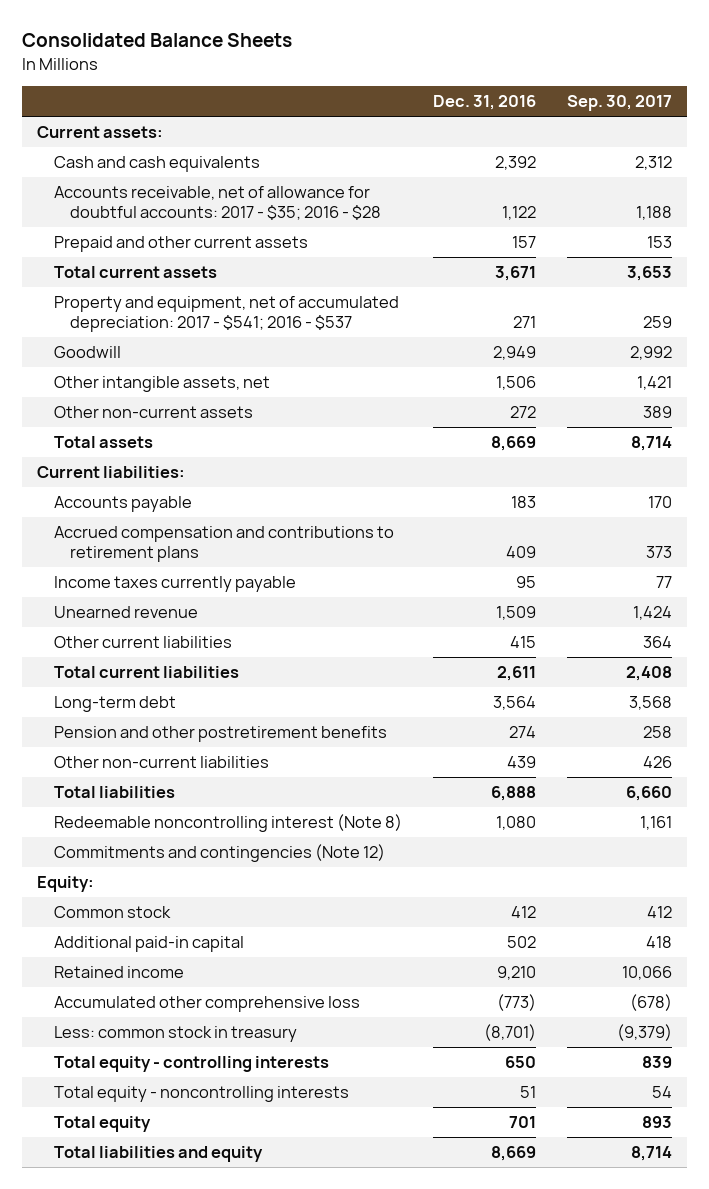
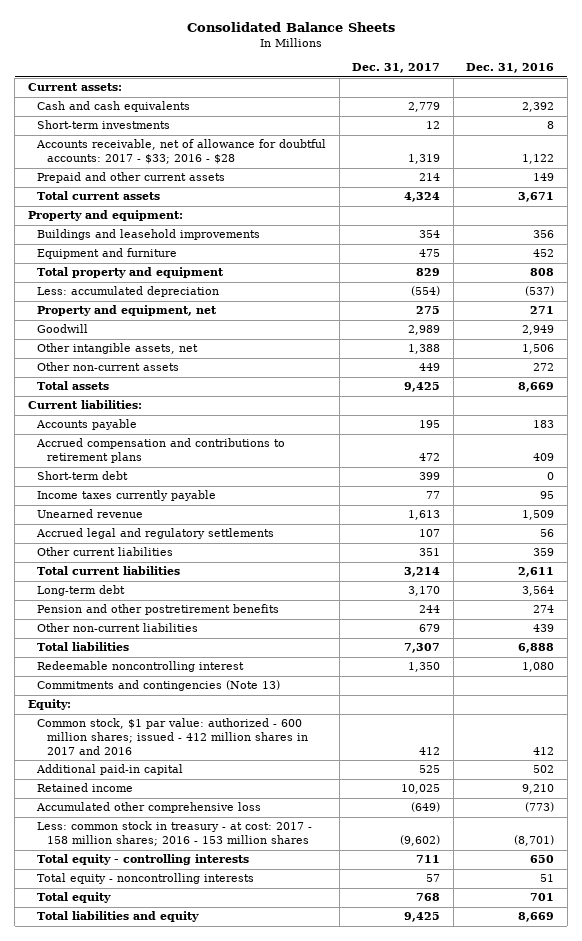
- | Dec. 31, 2016 | Sep. 30, 2017
+ | Dec. 31, 2017 | Dec. 31, 2016
- Accounts receivable, net of allowance for doubtful accounts: 2017 - $35; 2016 - $28 | 1,122 | 1,188
- Prepaid and other current assets | 157 | 153
+ Short-term investments | 12 | 8
+ Accounts receivable, net of allowance for doubtful accounts: 2017 - $33; 2016 - $28 | 1,319 | 1,122
+ Prepaid and other current assets | 214 | 149
- Property and equipment, net of accumulated depreciation: 2017 - $541; 2016 - $537 | 271 | 259
+ Property and equipment:
+ Buildings and leasehold improvements | 354 | 356
+ Equipment and furniture | 475 | 452
+ Total property and equipment | 829 | 808
+ Less: accumulated depreciation | (554) | (537)
+ Property and equipment, net | 275 | 271
+ Short-term debt | 399 | 0
- Other current liabilities | 415 | 364
+ Accrued legal and regulatory settlements | 107 | 56
+ Other current liabilities | 351 | 359
- Redeemable noncontrolling interest (Note 8) | 1,080 | 1,161
- Commitments and contingencies (Note 12)
+ Redeemable noncontrolling interest | 1,350 | 1,080
+ Commitments and contingencies (Note 13)
- Common stock | 412 | 412
+ Common stock, $1 par value: authorized - 600 million shares; issued - 412 million shares in 2017 and 2016 | 412 | 412
- Less: common stock in treasury | (8,701) | (9,379)
+ Less: common stock in treasury - at cost: 2017 - 158 million shares; 2016 - 153 million shares | (9,602) | (8,701)

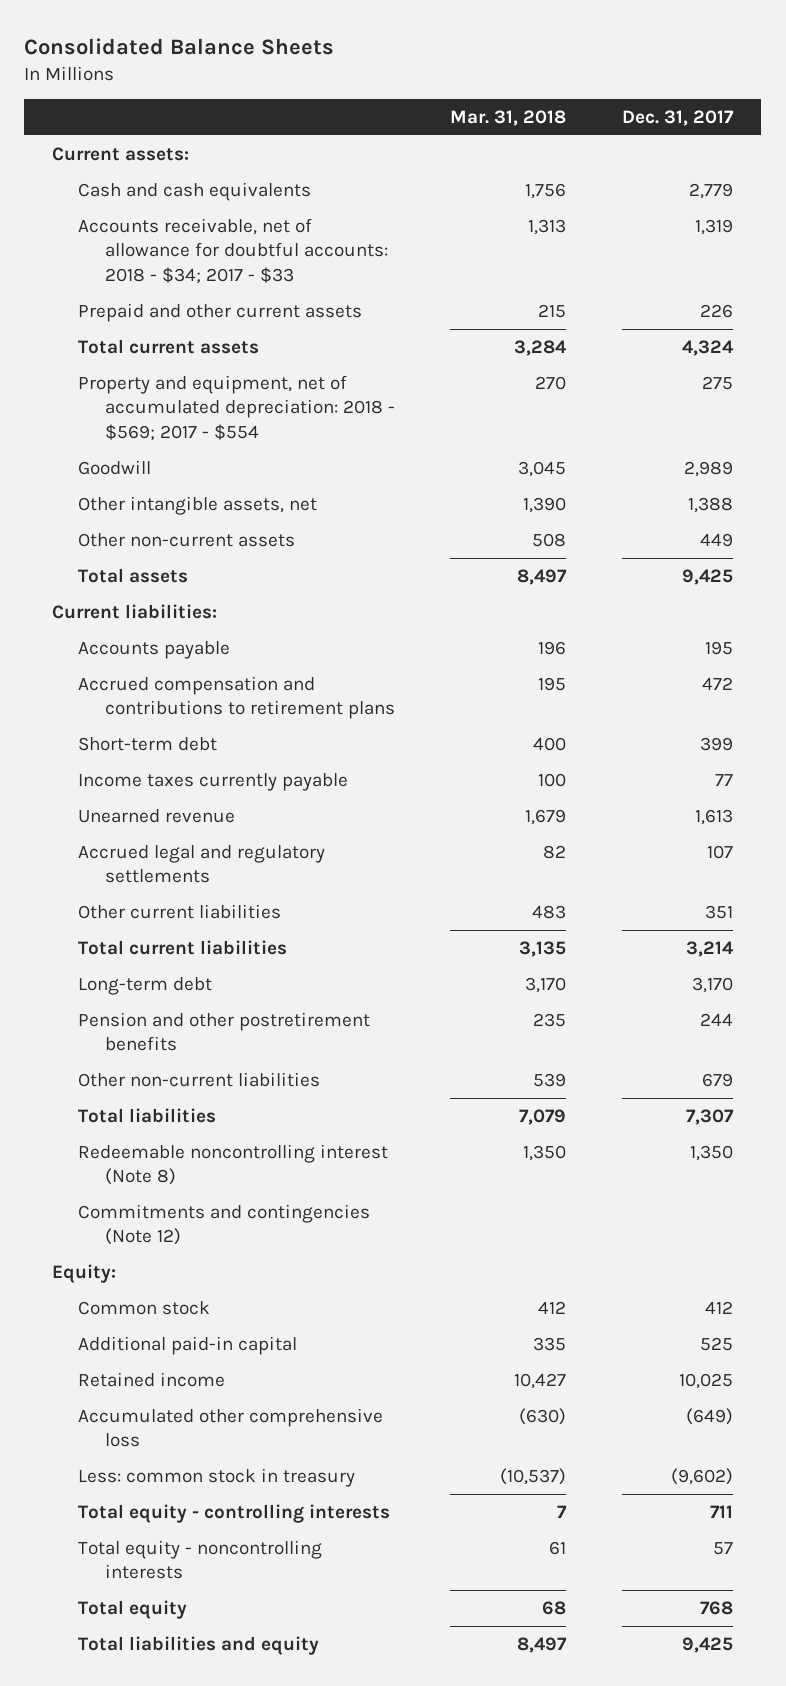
- | Dec. 31, 2017 | Dec. 31, 2016
+ | Mar. 31, 2018 | Dec. 31, 2017
- Short-term investments | 12 | 8
- Accounts receivable, net of allowance for doubtful accounts: 2017 - $33; 2016 - $28 | 1,319 | 1,122
- Prepaid and other current assets | 214 | 149
+ Accounts receivable, net of allowance for doubtful accounts: 2018 - $34; 2017 - $33 | 1,313 | 1,319
+ Prepaid and other current assets | 215 | 226
- Property and equipment:
- Buildings and leasehold improvements | 354 | 356
- Equipment and furniture | 475 | 452
- Total property and equipment | 829 | 808
- Less: accumulated depreciation | (554) | (537)
- Property and equipment, net | 275 | 271
+ Property and equipment, net of accumulated depreciation: 2018 - $569; 2017 - $554 | 270 | 275
- Redeemable noncontrolling interest | 1,350 | 1,080
- Commitments and contingencies (Note 13)
+ Redeemable noncontrolling interest (Note 8) | 1,350 | 1,350
+ Commitments and contingencies (Note 12)
- Common stock, $1 par value: authorized - 600 million shares; issued - 412 million shares in 2017 and 2016 | 412 | 412
+ Common stock | 412 | 412
- Less: common stock in treasury - at cost: 2017 - 158 million shares; 2016 - 153 million shares | (9,602) | (8,701)
+ Less: common stock in treasury | (10,537) | (9,602)

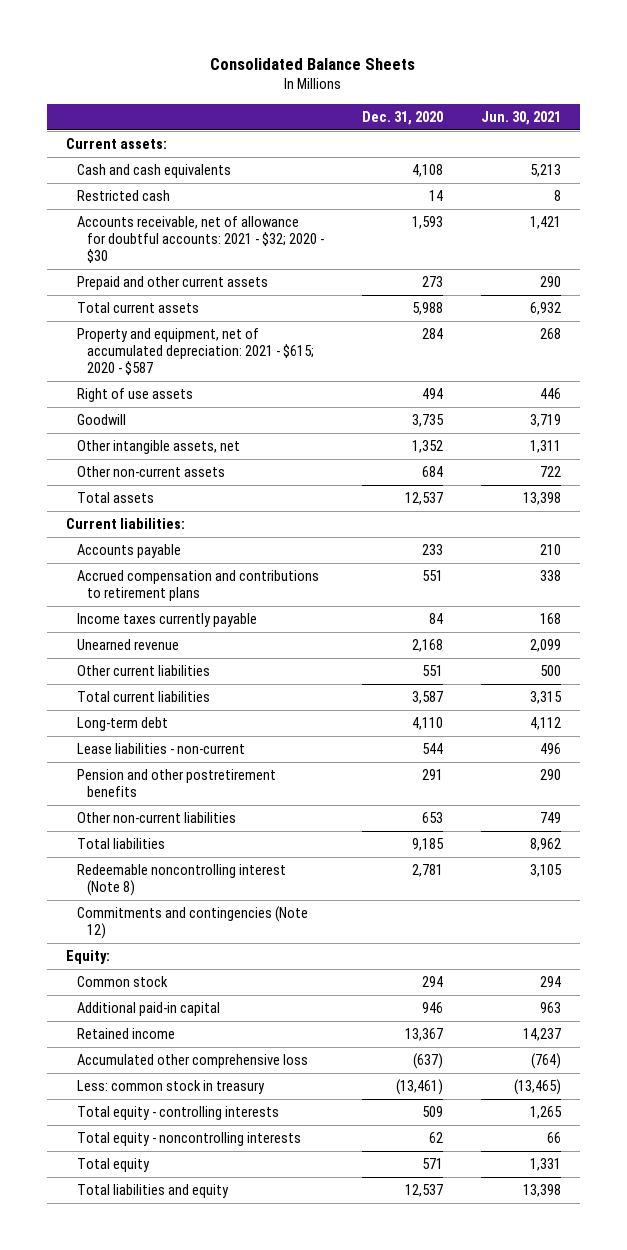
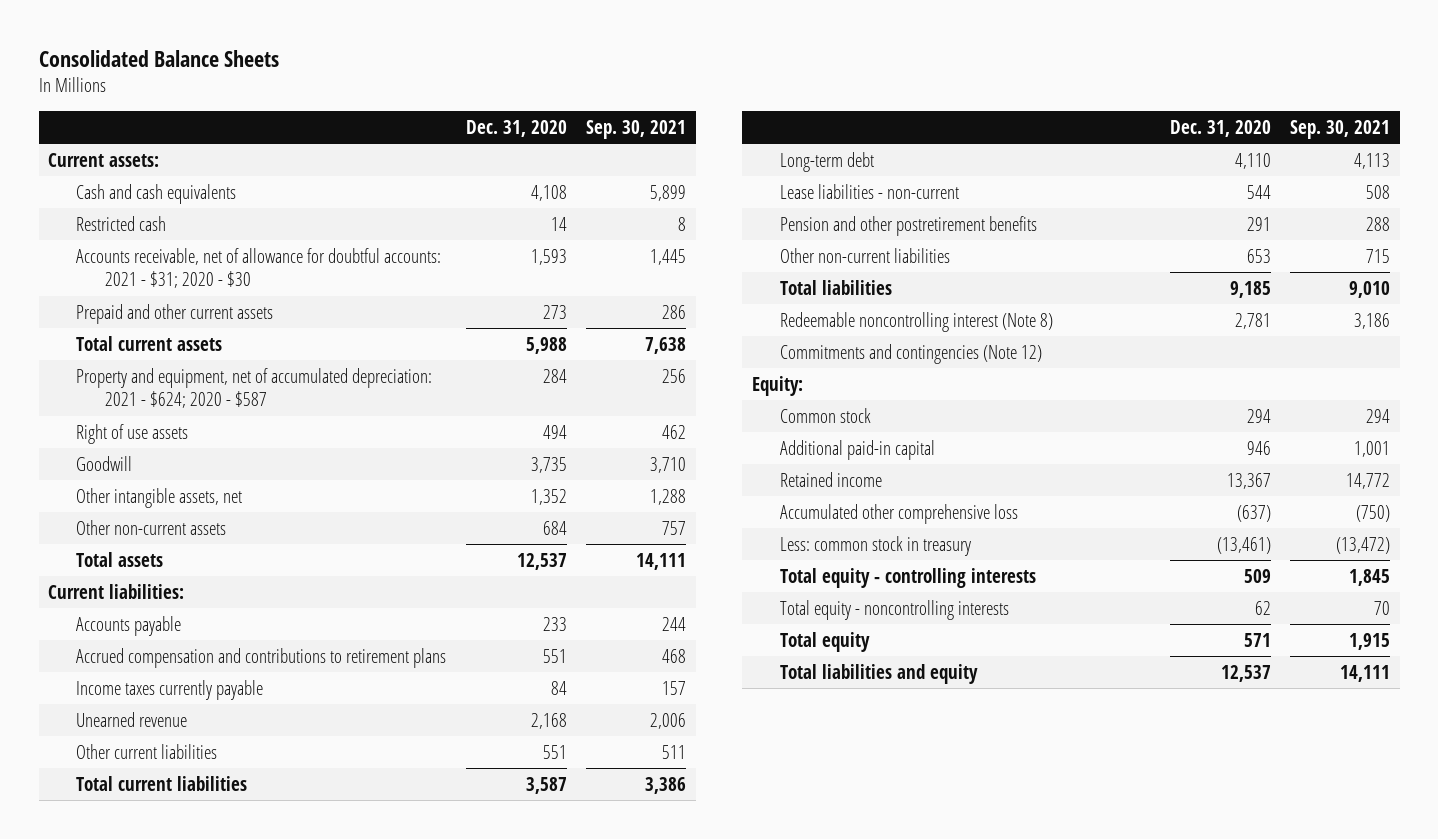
- | Dec. 31, 2020 | Jun. 30, 2021
+ | Dec. 31, 2020 | Sep. 30, 2021
- Accounts receivable, net of allowance for doubtful accounts: 2021 - $32; 2020 - $30 | 1,593 | 1,421
+ Accounts receivable, net of allowance for doubtful accounts: 2021 - $31; 2020 - $30 | 1,593 | 1,445
- Property and equipment, net of accumulated depreciation: 2021 - $615; 2020 - $587 | 284 | 268
+ Property and equipment, net of accumulated depreciation: 2021 - $624; 2020 - $587 | 284 | 256

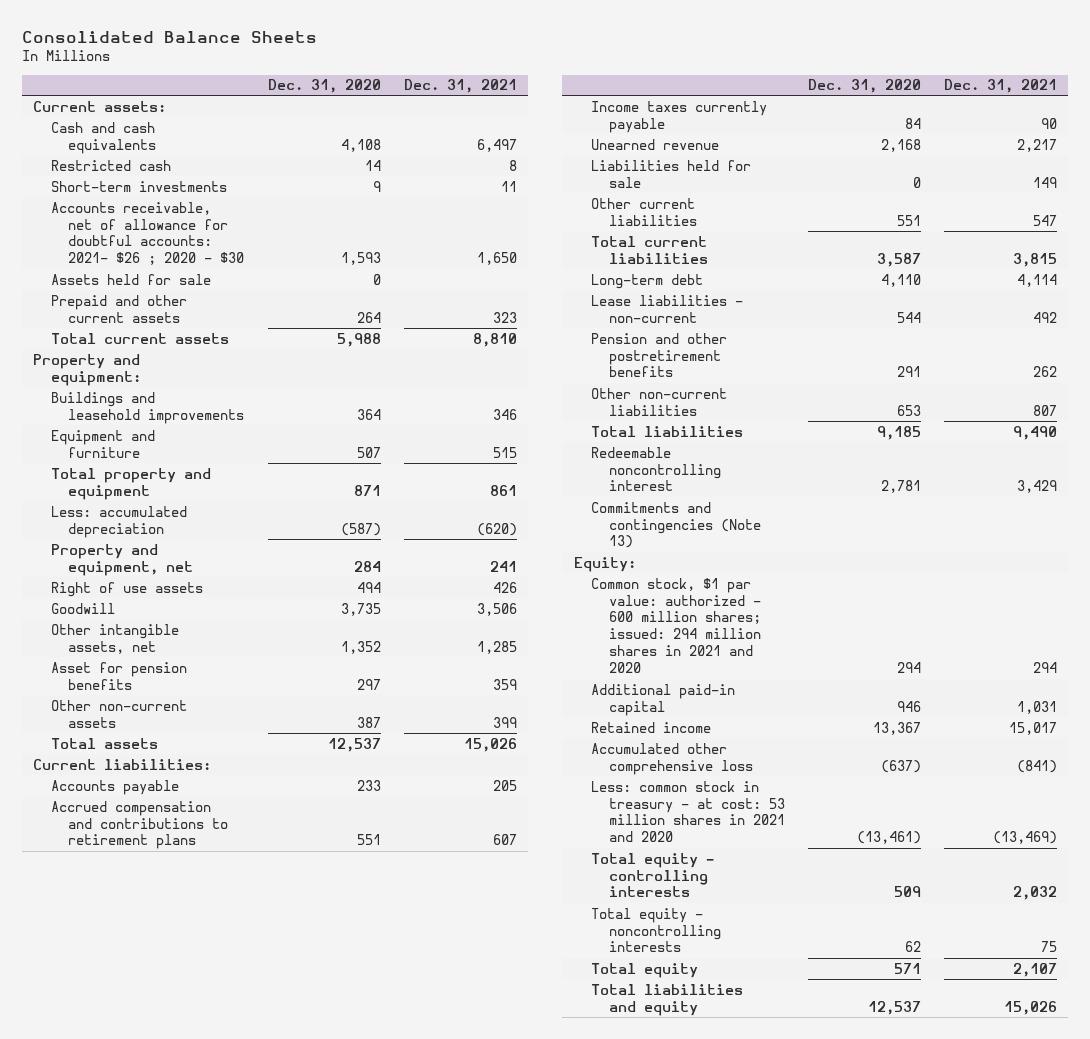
- | Dec. 31, 2020 | Sep. 30, 2021
+ | Dec. 31, 2020 | Dec. 31, 2021
- Accounts receivable, net of allowance for doubtful accounts: 2021 - $31; 2020 - $30 | 1,593 | 1,445
- Prepaid and other current assets | 273 | 286
+ Short-term investments | 9 | 11
+ Accounts receivable, net of allowance for doubtful accounts: 2021- $26 ; 2020 - $30 | 1,593 | 1,650
+ Assets held for sale | 0 |
+ Prepaid and other current assets | 264 | 323
- Property and equipment, net of accumulated depreciation: 2021 - $624; 2020 - $587 | 284 | 256
+ Property and equipment:
+ Buildings and leasehold improvements | 364 | 346
+ Equipment and furniture | 507 | 515
+ Total property and equipment | 871 | 861
+ Less: accumulated depreciation | (587) | (620)
+ Property and equipment, net | 284 | 241
- Other non-current assets | 684 | 757
+ Asset for pension benefits | 297 | 359
+ Other non-current assets | 387 | 399
+ Liabilities held for sale | 0 | 149
- Redeemable noncontrolling interest (Note 8) | 2,781 | 3,186
- Commitments and contingencies (Note 12)
+ Redeemable noncontrolling interest | 2,781 | 3,429
+ Commitments and contingencies (Note 13)
- Common stock | 294 | 294
+ Common stock, $1 par value: authorized - 600 million shares; issued: 294 million shares in 2021 and 2020 | 294 | 294
- Less: common stock in treasury | (13,461) | (13,472)
+ Less: common stock in treasury - at cost: 53 million shares in 2021 and 2020 | (13,461) | (13,469)

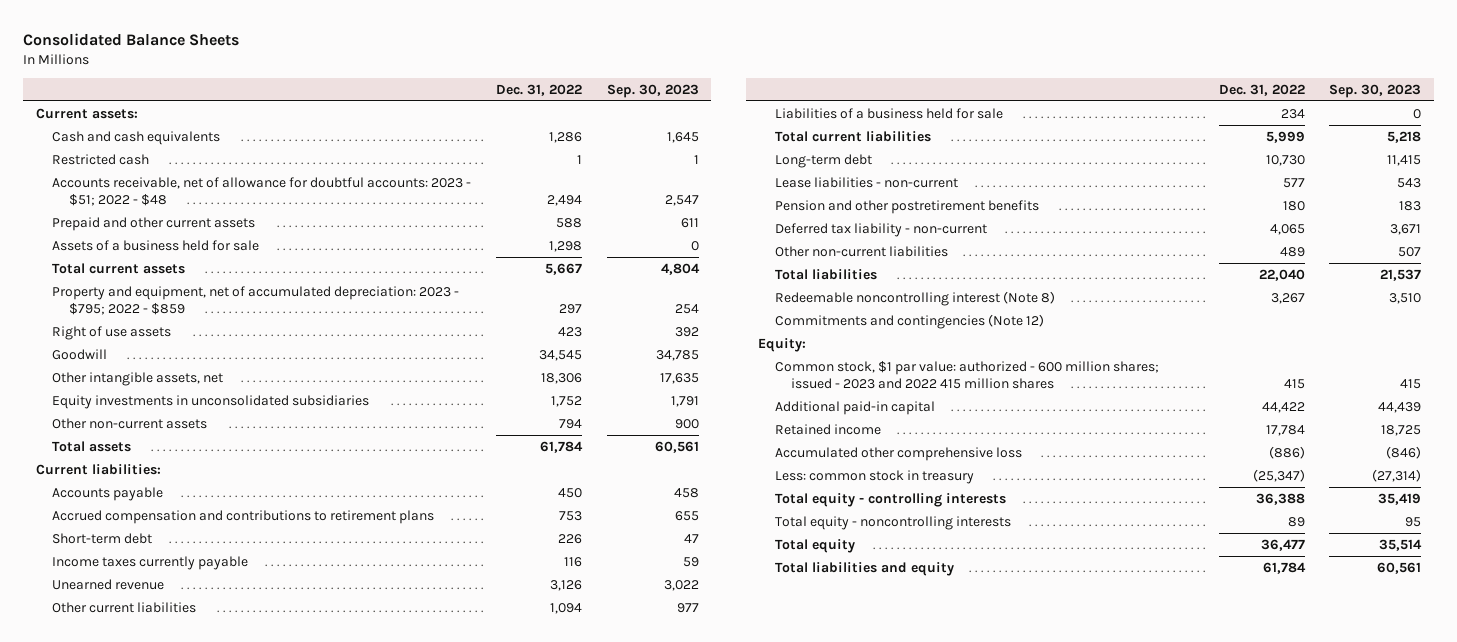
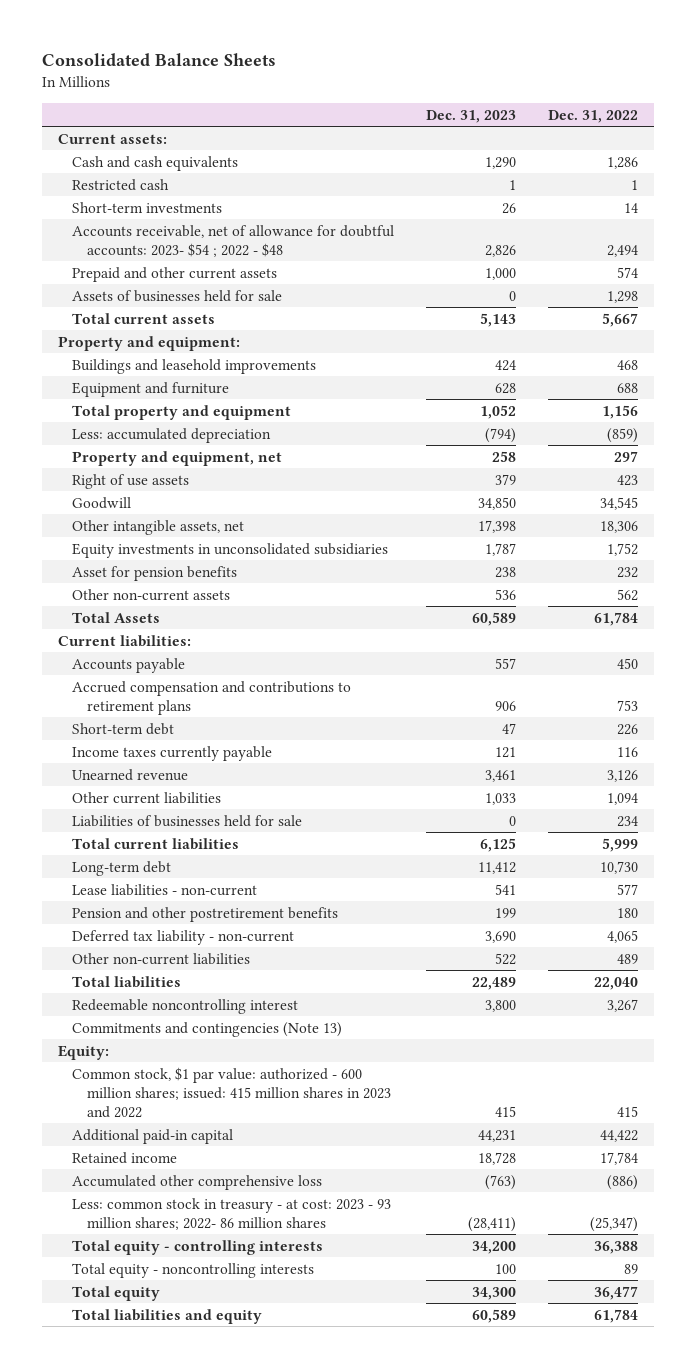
- | Dec. 31, 2022 | Sep. 30, 2023
+ | Dec. 31, 2023 | Dec. 31, 2022
- Accounts receivable, net of allowance for doubtful accounts: 2023 - $51; 2022 - $48 | 2,494 | 2,547
- Prepaid and other current assets | 588 | 611
- Assets of a business held for sale | 1,298 | 0
+ Short-term investments | 26 | 14
+ Accounts receivable, net of allowance for doubtful accounts: 2023- $54 ; 2022 - $48 | 2,826 | 2,494
+ Prepaid and other current assets | 1,000 | 574
+ Assets of businesses held for sale | 0 | 1,298
- Property and equipment, net of accumulated depreciation: 2023 - $795; 2022 - $859 | 297 | 254
+ Property and equipment:
+ Buildings and leasehold improvements | 424 | 468
+ Equipment and furniture | 628 | 688
+ Total property and equipment | 1,052 | 1,156
+ Less: accumulated depreciation | (794) | (859)
+ Property and equipment, net | 258 | 297
- Other non-current assets | 794 | 900
- Total assets | 61,784 | 60,561
+ Asset for pension benefits | 238 | 232
+ Other non-current assets | 536 | 562
+ Total Assets | 60,589 | 61,784
- Liabilities of a business held for sale | 234 | 0
+ Liabilities of businesses held for sale | 0 | 234
- Redeemable noncontrolling interest (Note 8) | 3,267 | 3,510
- Commitments and contingencies (Note 12)
+ Redeemable noncontrolling interest | 3,800 | 3,267
+ Commitments and contingencies (Note 13)
- Common stock, $1 par value: authorized - 600 million shares; issued - 2023 and 2022 415 million shares | 415 | 415
+ Common stock, $1 par value: authorized - 600 million shares; issued: 415 million shares in 2023 and 2022 | 415 | 415
- Less: common stock in treasury | (25,347) | (27,314)
+ Less: common stock in treasury - at cost: 2023 - 93 million shares; 2022- 86 million shares | (28,411) | (25,347)

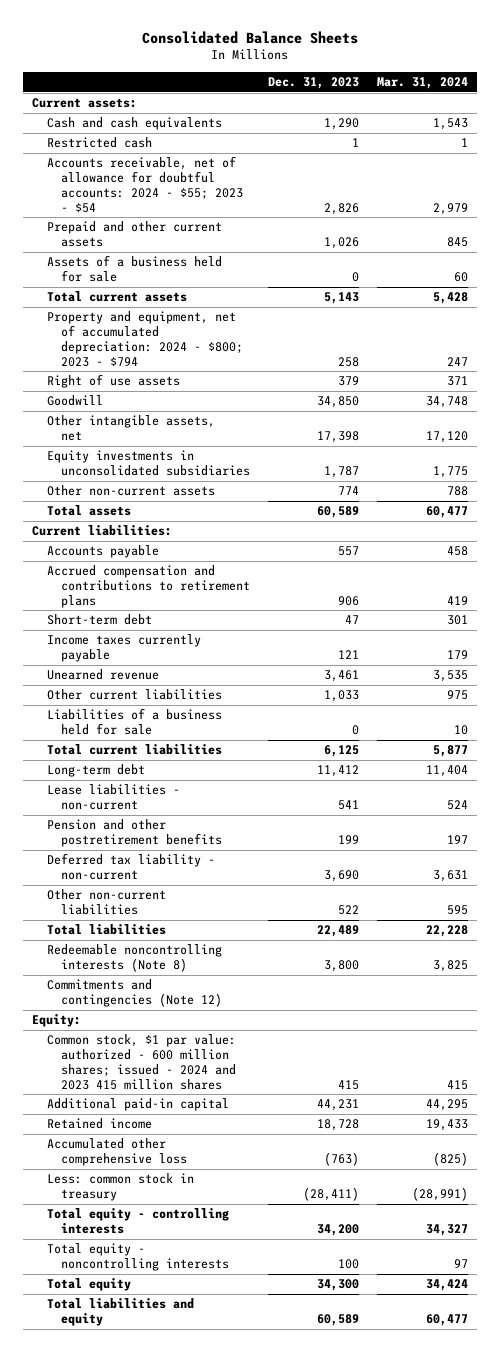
- | Dec. 31, 2023 | Dec. 31, 2022
+ | Dec. 31, 2023 | Mar. 31, 2024
- Short-term investments | 26 | 14
- Accounts receivable, net of allowance for doubtful accounts: 2023- $54 ; 2022 - $48 | 2,826 | 2,494
- Prepaid and other current assets | 1,000 | 574
- Assets of businesses held for sale | 0 | 1,298
+ Accounts receivable, net of allowance for doubtful accounts: 2024 - $55; 2023 - $54 | 2,826 | 2,979
+ Prepaid and other current assets | 1,026 | 845
+ Assets of a business held for sale | 0 | 60
- Property and equipment:
- Buildings and leasehold improvements | 424 | 468
- Equipment and furniture | 628 | 688
- Total property and equipment | 1,052 | 1,156
- Less: accumulated depreciation | (794) | (859)
- Property and equipment, net | 258 | 297
+ Property and equipment, net of accumulated depreciation: 2024 - $800; 2023 - $794 | 258 | 247
- Asset for pension benefits | 238 | 232
- Other non-current assets | 536 | 562
- Total Assets | 60,589 | 61,784
+ Other non-current assets | 774 | 788
+ Total assets | 60,589 | 60,477
- Liabilities of businesses held for sale | 0 | 234
+ Liabilities of a business held for sale | 0 | 10
- Redeemable noncontrolling interest | 3,800 | 3,267
- Commitments and contingencies (Note 13)
+ Redeemable noncontrolling interests (Note 8) | 3,800 | 3,825
+ Commitments and contingencies (Note 12)
- Common stock, $1 par value: authorized - 600 million shares; issued: 415 million shares in 2023 and 2022 | 415 | 415
+ Common stock, $1 par value: authorized - 600 million shares; issued - 2024 and 2023 415 million shares | 415 | 415
- Less: common stock in treasury - at cost: 2023 - 93 million shares; 2022- 86 million shares | (28,411) | (25,347)
+ Less: common stock in treasury | (28,411) | (28,991)

